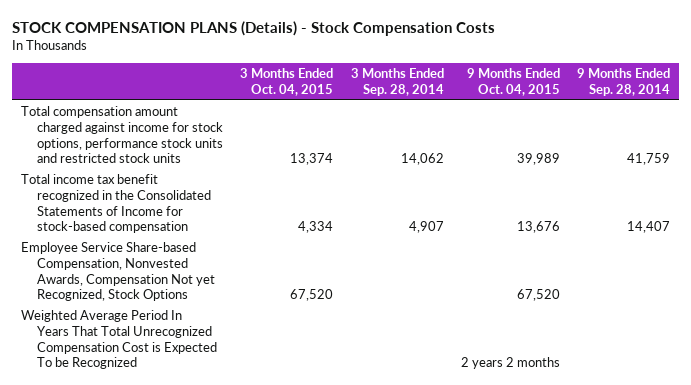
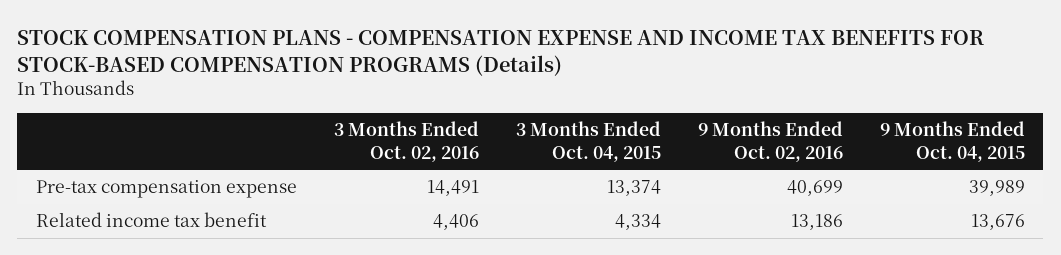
- STOCK COMPENSATION PLANS (Details) - Stock Compensation Costs
+ STOCK COMPENSATION PLANS - COMPENSATION EXPENSE AND INCOME TAX BENEFITS FOR STOCK-BASED COMPENSATION PROGRAMS (Details)
- | 3 Months Ended Oct. 04, 2015 | 3 Months Ended Sep. 28, 2014 | 9 Months Ended Oct. 04, 2015 | 9 Months Ended Sep. 28, 2014
+ | 3 Months Ended Oct. 02, 2016 | 3 Months Ended Oct. 04, 2015 | 9 Months Ended Oct. 02, 2016 | 9 Months Ended Oct. 04, 2015
- Total compensation amount charged against income for stock options, performance stock units and restricted stock units | 13,374 | 14,062 | 39,989 | 41,759
- Total income tax benefit recognized in the Consolidated Statements of Income for stock-based compensation | 4,334 | 4,907 | 13,676 | 14,407
- Employee Service Share-based Compensation, Nonvested Awards, Compensation Not yet Recognized, Stock Options | 67,520 | | 67,520 |
- Weighted Average Period In Years That Total Unrecognized Compensation Cost is Expected To be Recognized | | | 2 years 2 months |
+ Pre-tax compensation expense | 14,491 | 13,374 | 40,699 | 39,989
+ Related income tax benefit | 4,406 | 4,334 | 13,186 | 13,676

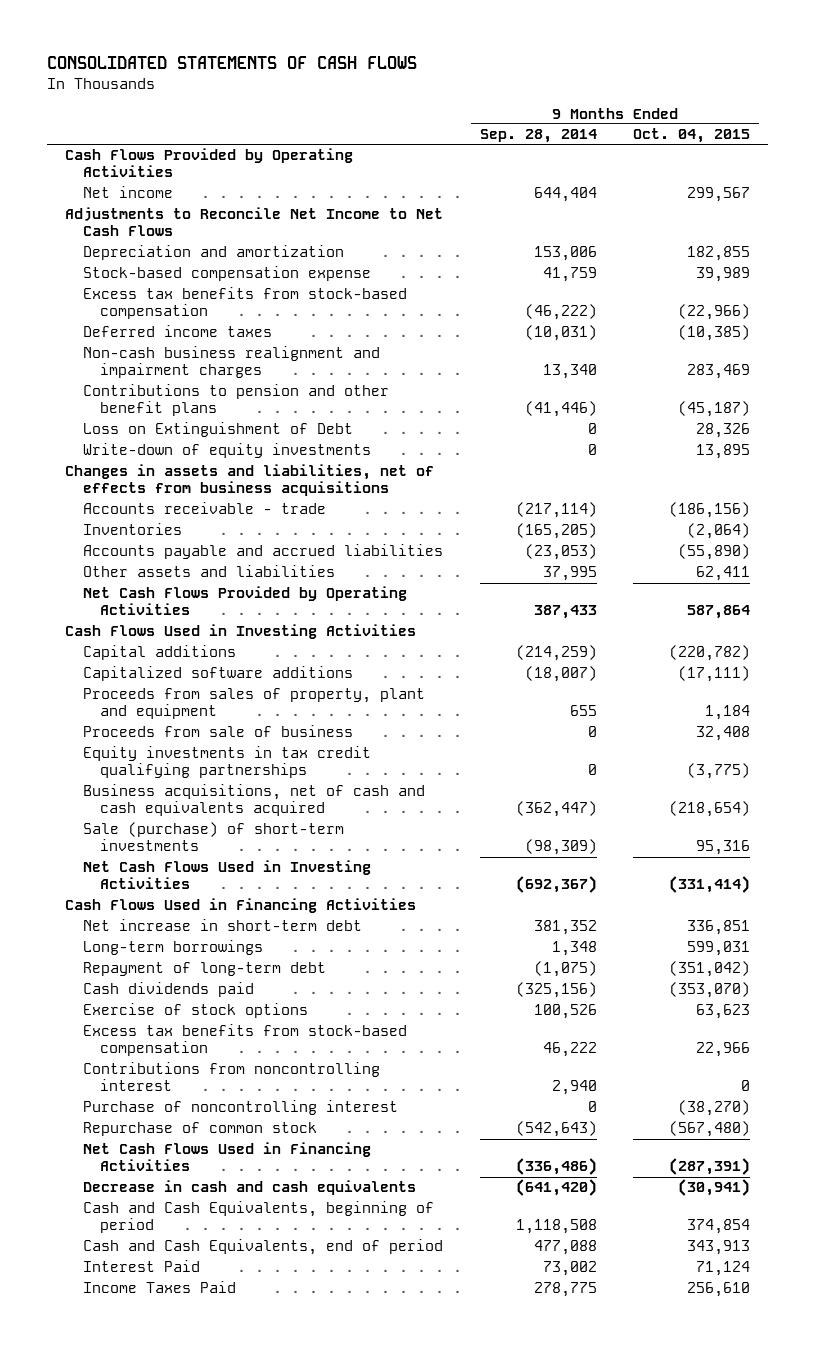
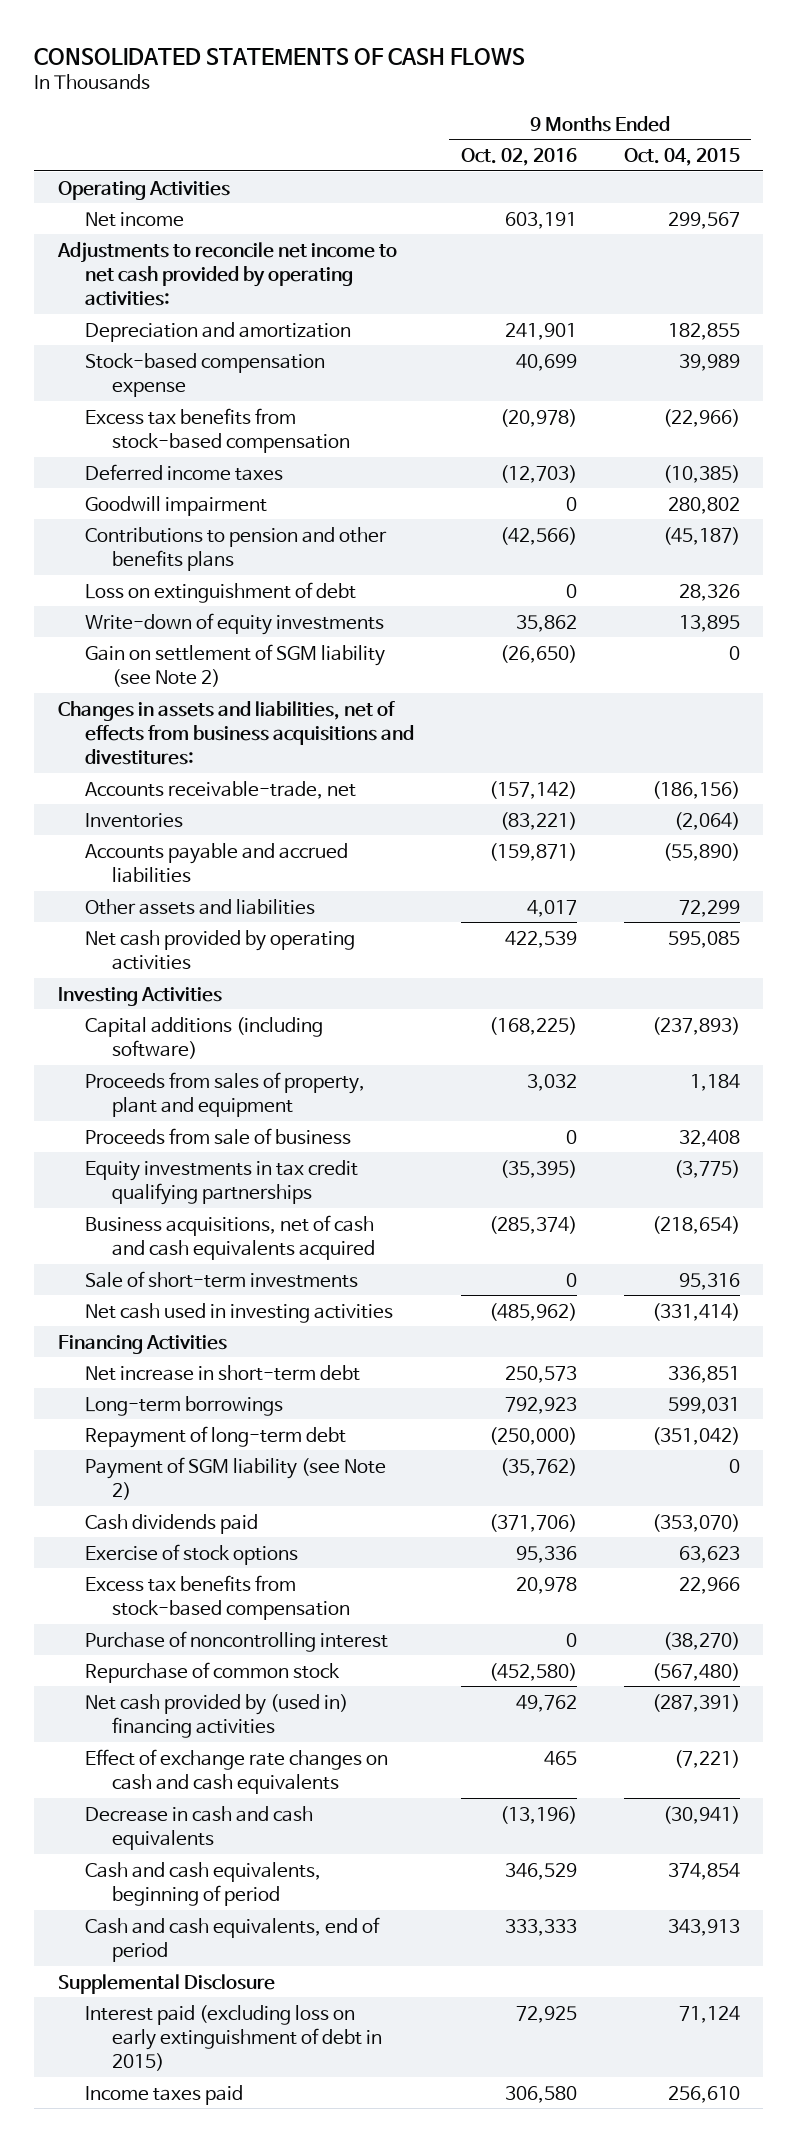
- | 9 Months Ended Sep. 28, 2014 | 9 Months Ended Oct. 04, 2015
+ | 9 Months Ended Oct. 02, 2016 | 9 Months Ended Oct. 04, 2015
- Cash Flows Provided by Operating Activities
+ Operating Activities
- Adjustments to Reconcile Net Income to Net Cash Flows
+ Adjustments to reconcile net income to net cash provided by operating activities:
- Non-cash business realignment and impairment charges | 13,340 | 283,469
- Contributions to pension and other benefit plans | (41,446) | (45,187)
- Loss on Extinguishment of Debt | 0 | 28,326
+ Goodwill impairment | 0 | 280,802
+ Contributions to pension and other benefits plans | (42,566) | (45,187)
+ Loss on extinguishment of debt | 0 | 28,326
- Changes in assets and liabilities, net of effects from business acquisitions
- Accounts receivable - trade | (217,114) | (186,156)
+ Gain on settlement of SGM liability (see Note 2) | (26,650) | 0
+ Changes in assets and liabilities, net of effects from business acquisitions and divestitures:
+ Accounts receivable-trade, net | (157,142) | (186,156)
- Other assets and liabilities | 37,995 | 62,411
- Net Cash Flows Provided by Operating Activities | 387,433 | 587,864
- Cash Flows Used in Investing Activities
- Capital additions | (214,259) | (220,782)
- Capitalized software additions | (18,007) | (17,111)
+ Other assets and liabilities | 4,017 | 72,299
+ Net cash provided by operating activities | 422,539 | 595,085
+ Investing Activities
+ Capital additions (including software) | (168,225) | (237,893)
- Sale (purchase) of short-term investments | (98,309) | 95,316
- Net Cash Flows Used in Investing Activities | (692,367) | (331,414)
- Cash Flows Used in Financing Activities
+ Sale of short-term investments | 0 | 95,316
+ Net cash used in investing activities | (485,962) | (331,414)
+ Financing Activities
+ Payment of SGM liability (see Note 2) | (35,762) | 0
- Contributions from noncontrolling interest | 2,940 | 0
- Net Cash Flows Used in Financing Activities | (336,486) | (287,391)
+ Net cash provided by (used in) financing activities | 49,762 | (287,391)
+ Effect of exchange rate changes on cash and cash equivalents | 465 | (7,221)
- Cash and Cash Equivalents, beginning of period | 1,118,508 | 374,854
- Cash and Cash Equivalents, end of period | 477,088 | 343,913
- Interest Paid | 73,002 | 71,124
- Income Taxes Paid | 278,775 | 256,610
+ Cash and cash equivalents, beginning of period | 346,529 | 374,854
+ Cash and cash equivalents, end of period | 333,333 | 343,913
+ Supplemental Disclosure
+ Interest paid (excluding loss on early extinguishment of debt in 2015) | 72,925 | 71,124
+ Income taxes paid | 306,580 | 256,610

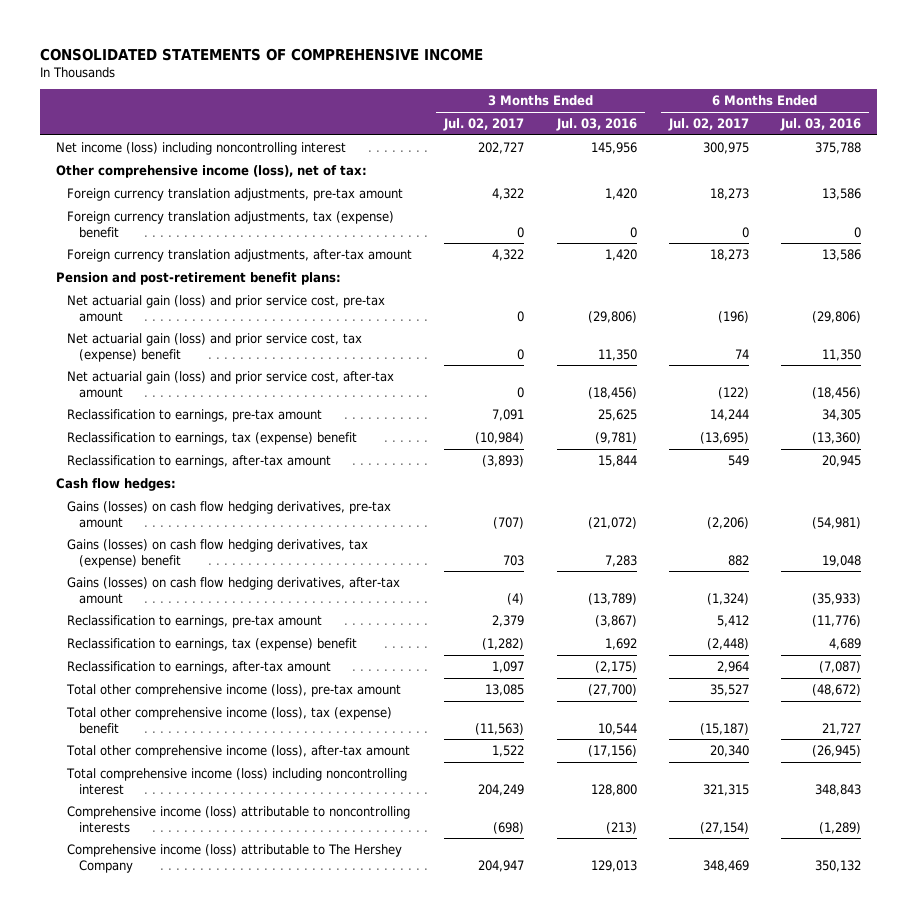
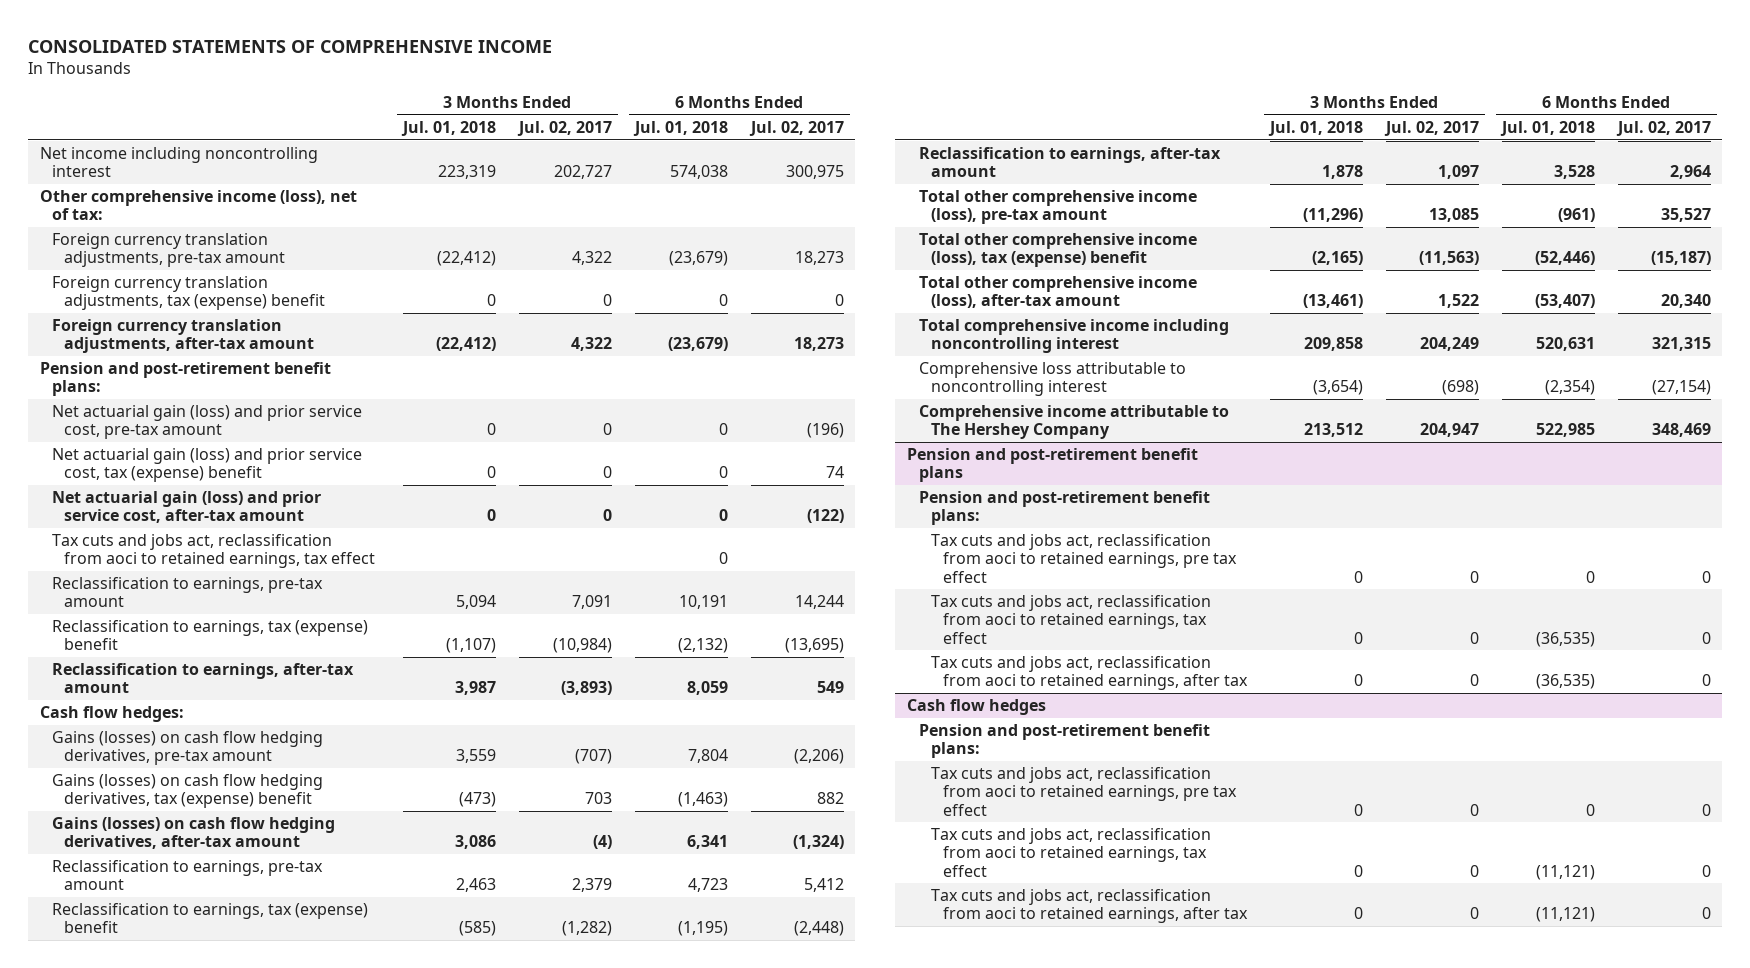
- | 3 Months Ended Jul. 02, 2017 | 3 Months Ended Jul. 03, 2016 | 6 Months Ended Jul. 02, 2017 | 6 Months Ended Jul. 03, 2016
+ | 3 Months Ended Jul. 01, 2018 | 3 Months Ended Jul. 02, 2017 | 6 Months Ended Jul. 01, 2018 | 6 Months Ended Jul. 02, 2017
- Net income (loss) including noncontrolling interest | 202,727 | 145,956 | 300,975 | 375,788
+ Net income including noncontrolling interest | 223,319 | 202,727 | 574,038 | 300,975
+ Tax cuts and jobs act, reclassification from aoci to retained earnings, tax effect | | | 0 |
- Total comprehensive income (loss) including noncontrolling interest | 204,249 | 128,800 | 321,315 | 348,843
- Comprehensive income (loss) attributable to noncontrolling interests | (698) | (213) | (27,154) | (1,289)
- Comprehensive income (loss) attributable to The Hershey Company | 204,947 | 129,013 | 348,469 | 350,132
+ Total comprehensive income including noncontrolling interest | 209,858 | 204,249 | 520,631 | 321,315
+ Comprehensive loss attributable to noncontrolling interest | (3,654) | (698) | (2,354) | (27,154)
+ Comprehensive income attributable to The Hershey Company | 213,512 | 204,947 | 522,985 | 348,469
+ Pension and post-retirement benefit plans
+ Pension and post-retirement benefit plans:
+ Tax cuts and jobs act, reclassification from aoci to retained earnings, pre tax effect | 0 | 0 | 0 | 0
+ Tax cuts and jobs act, reclassification from aoci to retained earnings, tax effect | 0 | 0 | (36,535) | 0
+ Tax cuts and jobs act, reclassification from aoci to retained earnings, after tax | 0 | 0 | (36,535) | 0
+ Cash flow hedges
+ Pension and post-retirement benefit plans:
+ Tax cuts and jobs act, reclassification from aoci to retained earnings, pre tax effect | 0 | 0 | 0 | 0
+ Tax cuts and jobs act, reclassification from aoci to retained earnings, tax effect | 0 | 0 | (11,121) | 0
+ Tax cuts and jobs act, reclassification from aoci to retained earnings, after tax | 0 | 0 | (11,121) | 0

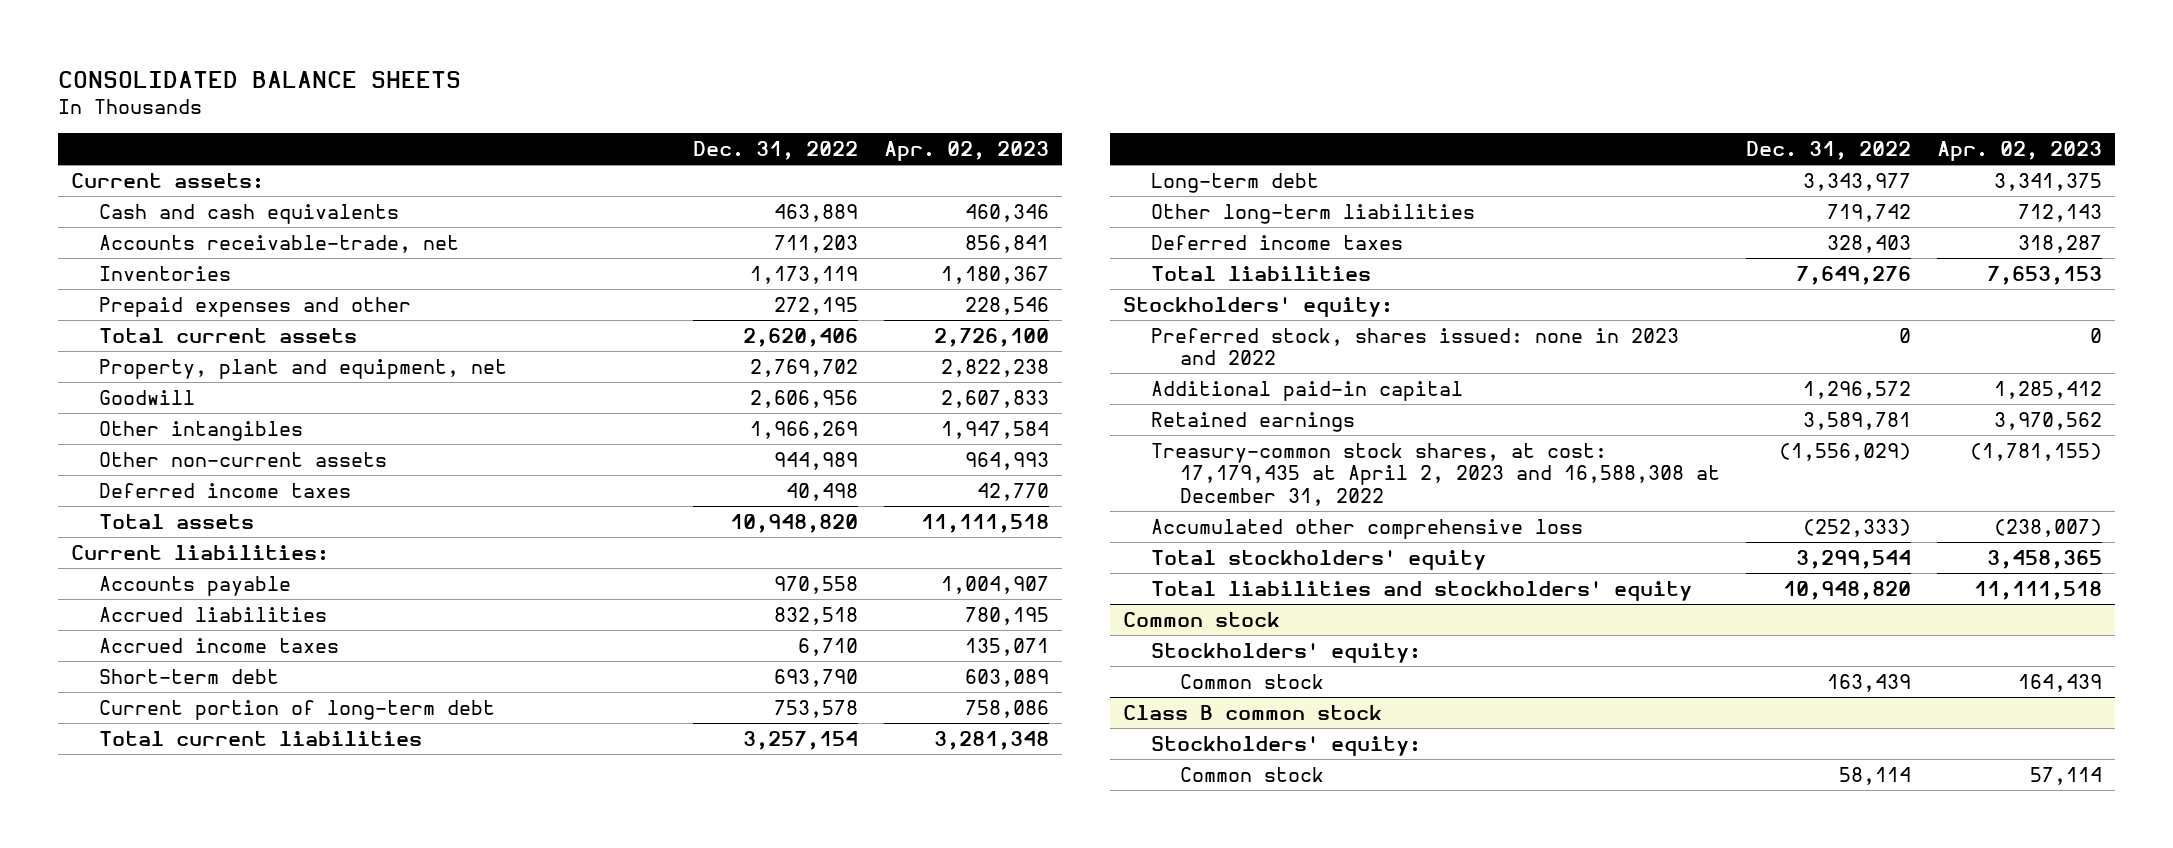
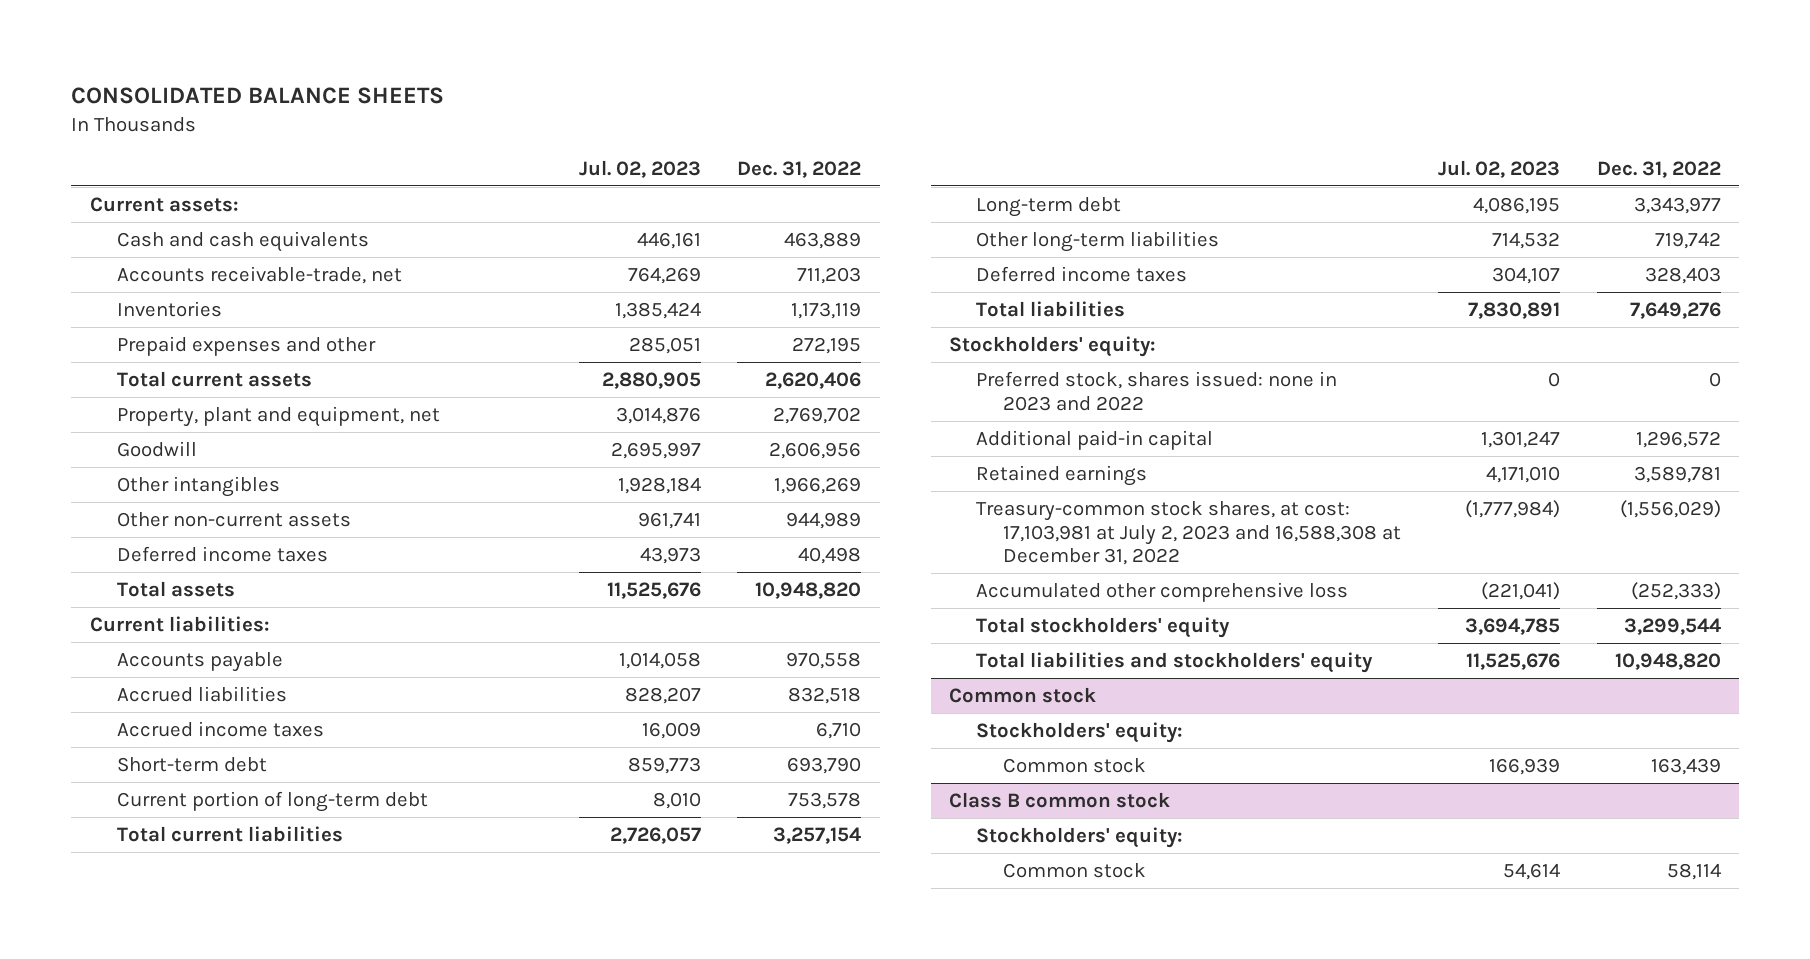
- | Dec. 31, 2022 | Apr. 02, 2023
+ | Jul. 02, 2023 | Dec. 31, 2022
- Treasury-common stock shares, at cost: 17,179,435 at April 2, 2023 and 16,588,308 at December 31, 2022 | (1,556,029) | (1,781,155)
+ Treasury-common stock shares, at cost: 17,103,981 at July 2, 2023 and 16,588,308 at December 31, 2022 | (1,777,984) | (1,556,029)

